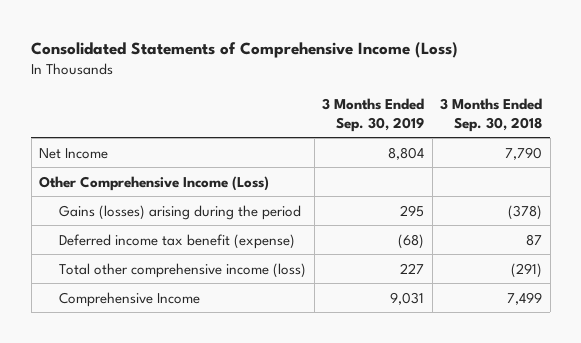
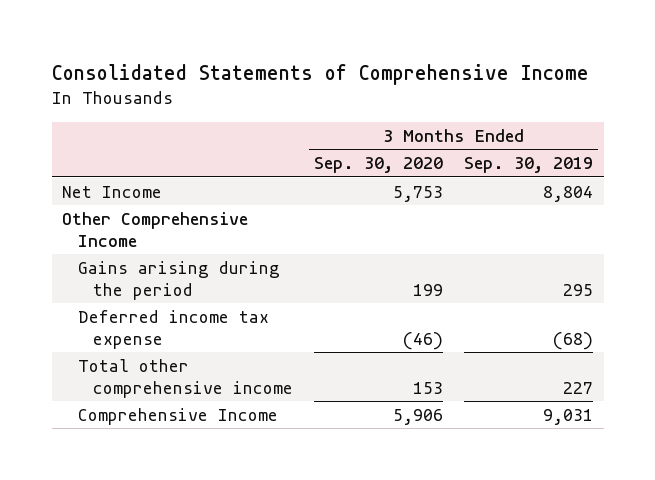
- Consolidated Statements of Comprehensive Income (Loss)
+ Consolidated Statements of Comprehensive Income
- | 3 Months Ended Sep. 30, 2019 | 3 Months Ended Sep. 30, 2018
+ | 3 Months Ended Sep. 30, 2020 | 3 Months Ended Sep. 30, 2019
- Other Comprehensive Income (Loss)
- Gains (losses) arising during the period | 295 | (378)
- Deferred income tax benefit (expense) | (68) | 87
- Total other comprehensive income (loss) | 227 | (291)
+ Other Comprehensive Income
+ Gains arising during the period | 199 | 295
+ Deferred income tax expense | (46) | (68)
+ Total other comprehensive income | 153 | 227

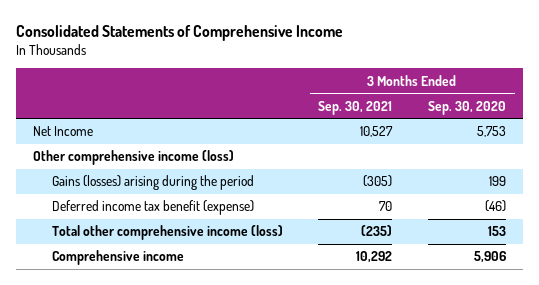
- | 3 Months Ended Sep. 30, 2020 | 3 Months Ended Sep. 30, 2019
+ | 3 Months Ended Sep. 30, 2021 | 3 Months Ended Sep. 30, 2020
- Other Comprehensive Income
- Gains arising during the period | 199 | 295
- Deferred income tax expense | (46) | (68)
- Total other comprehensive income | 153 | 227
- Comprehensive Income | 5,906 | 9,031
+ Other comprehensive income (loss)
+ Gains (losses) arising during the period | (305) | 199
+ Deferred income tax benefit (expense) | 70 | (46)
+ Total other comprehensive income (loss) | (235) | 153
+ Comprehensive income | 10,292 | 5,906

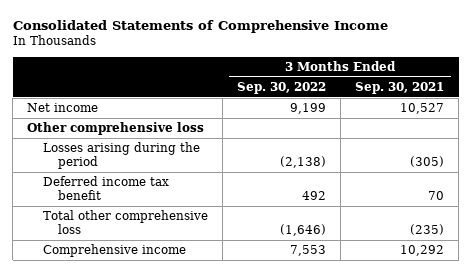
- | 3 Months Ended Sep. 30, 2021 | 3 Months Ended Sep. 30, 2020
+ | 3 Months Ended Sep. 30, 2022 | 3 Months Ended Sep. 30, 2021
- Net Income | 10,527 | 5,753
- Other comprehensive income (loss)
- Gains (losses) arising during the period | (305) | 199
- Deferred income tax benefit (expense) | 70 | (46)
- Total other comprehensive income (loss) | (235) | 153
+ Net income | 9,199 | 10,527
+ Other comprehensive loss
+ Losses arising during the period | (2,138) | (305)
+ Deferred income tax benefit | 492 | 70
+ Total other comprehensive loss | (1,646) | (235)

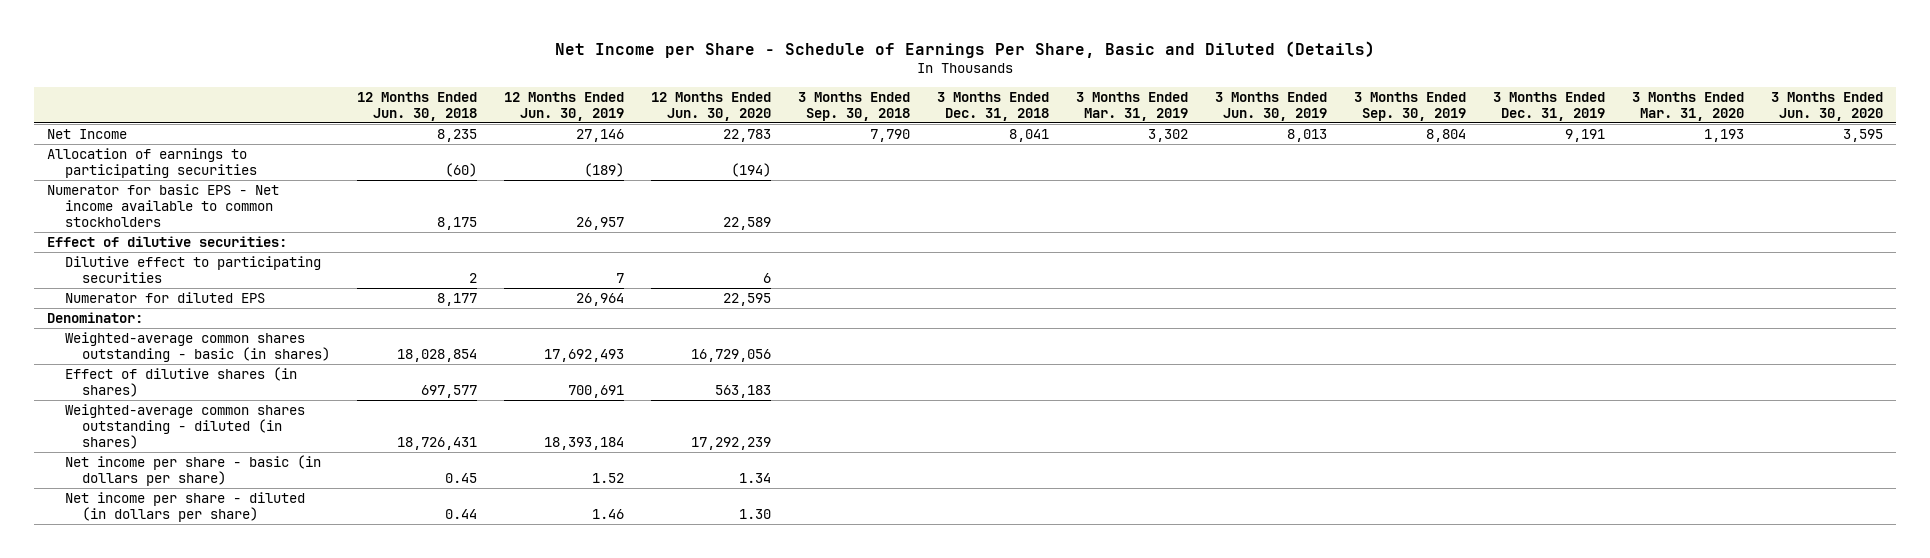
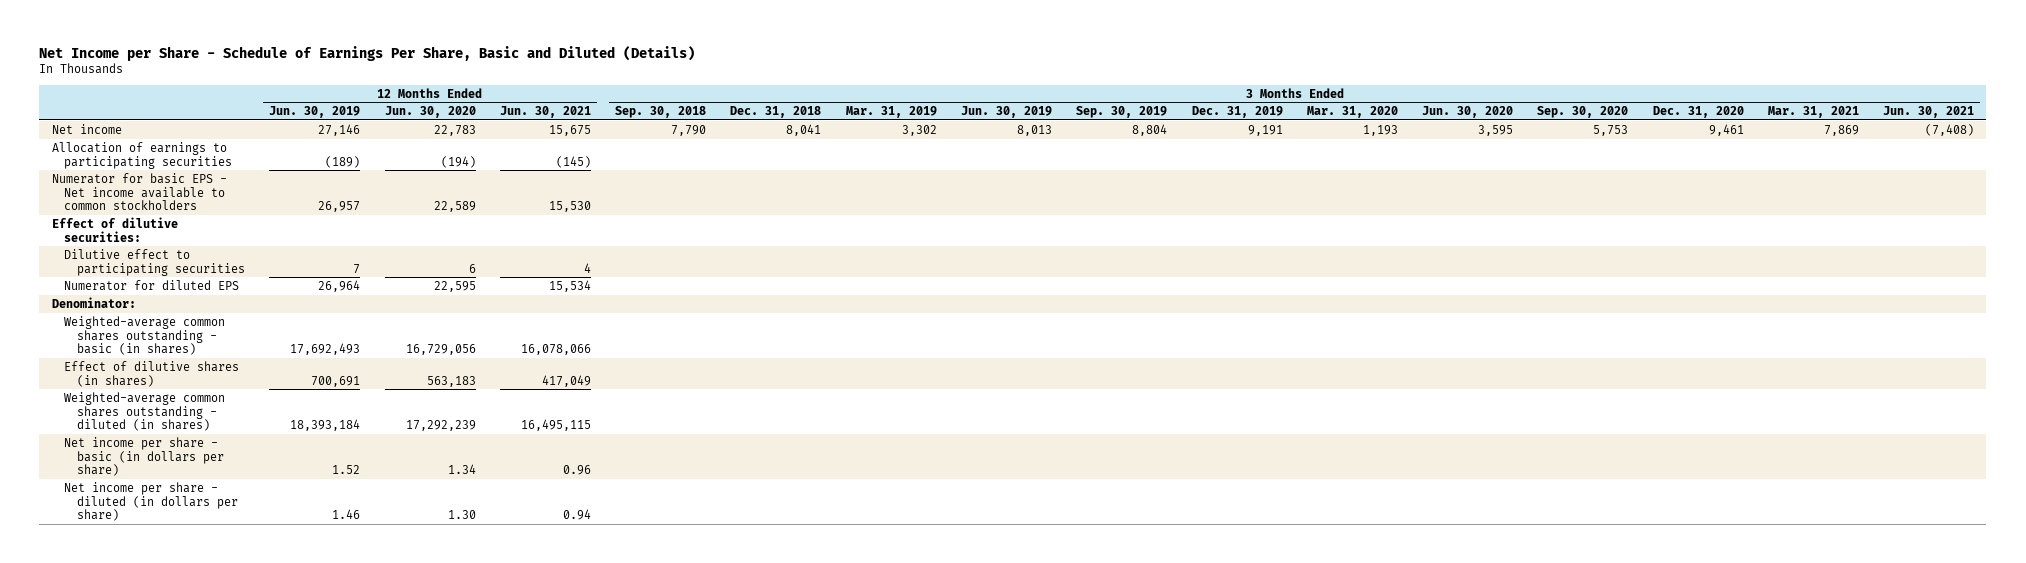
- | 12 Months Ended Jun. 30, 2018 | 12 Months Ended Jun. 30, 2019 | 12 Months Ended Jun. 30, 2020 | 3 Months Ended Sep. 30, 2018 | 3 Months Ended Dec. 31, 2018 | 3 Months Ended Mar. 31, 2019 | 3 Months Ended Jun. 30, 2019 | 3 Months Ended Sep. 30, 2019 | 3 Months Ended Dec. 31, 2019 | 3 Months Ended Mar. 31, 2020 | 3 Months Ended Jun. 30, 2020
+ | 12 Months Ended Jun. 30, 2019 | 12 Months Ended Jun. 30, 2020 | 12 Months Ended Jun. 30, 2021 | 3 Months Ended Sep. 30, 2018 | 3 Months Ended Dec. 31, 2018 | 3 Months Ended Mar. 31, 2019 | 3 Months Ended Jun. 30, 2019 | 3 Months Ended Sep. 30, 2019 | 3 Months Ended Dec. 31, 2019 | 3 Months Ended Mar. 31, 2020 | 3 Months Ended Jun. 30, 2020 | 3 Months Ended Sep. 30, 2020 | 3 Months Ended Dec. 31, 2020 | 3 Months Ended Mar. 31, 2021 | 3 Months Ended Jun. 30, 2021
- Net Income | 8,235 | 27,146 | 22,783 | 7,790 | 8,041 | 3,302 | 8,013 | 8,804 | 9,191 | 1,193 | 3,595
+ Net income | 27,146 | 22,783 | 15,675 | 7,790 | 8,041 | 3,302 | 8,013 | 8,804 | 9,191 | 1,193 | 3,595 | 5,753 | 9,461 | 7,869 | (7,408)

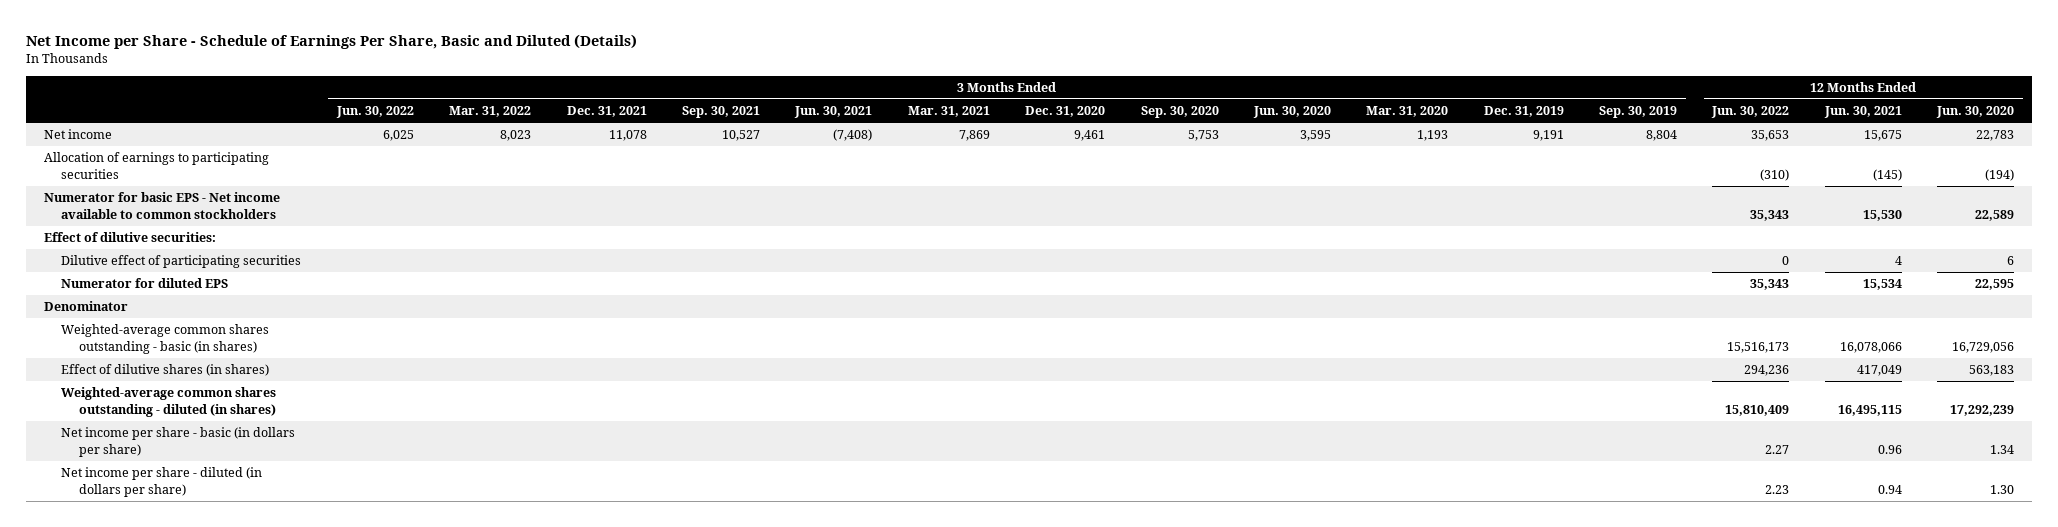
- | 12 Months Ended Jun. 30, 2019 | 12 Months Ended Jun. 30, 2020 | 12 Months Ended Jun. 30, 2021 | 3 Months Ended Sep. 30, 2018 | 3 Months Ended Dec. 31, 2018 | 3 Months Ended Mar. 31, 2019 | 3 Months Ended Jun. 30, 2019 | 3 Months Ended Sep. 30, 2019 | 3 Months Ended Dec. 31, 2019 | 3 Months Ended Mar. 31, 2020 | 3 Months Ended Jun. 30, 2020 | 3 Months Ended Sep. 30, 2020 | 3 Months Ended Dec. 31, 2020 | 3 Months Ended Mar. 31, 2021 | 3 Months Ended Jun. 30, 2021
+ | 3 Months Ended Jun. 30, 2022 | 3 Months Ended Mar. 31, 2022 | 3 Months Ended Dec. 31, 2021 | 3 Months Ended Sep. 30, 2021 | 3 Months Ended Jun. 30, 2021 | 3 Months Ended Mar. 31, 2021 | 3 Months Ended Dec. 31, 2020 | 3 Months Ended Sep. 30, 2020 | 3 Months Ended Jun. 30, 2020 | 3 Months Ended Mar. 31, 2020 | 3 Months Ended Dec. 31, 2019 | 3 Months Ended Sep. 30, 2019 | 12 Months Ended Jun. 30, 2022 | 12 Months Ended Jun. 30, 2021 | 12 Months Ended Jun. 30, 2020
- Dilutive effect to participating securities | 7 | 6 | 4 | | | | | | | | | | | |
+ Dilutive effect of participating securities | | | | | | | | | | | | | 0 | 4 | 6
- Denominator:
+ Denominator

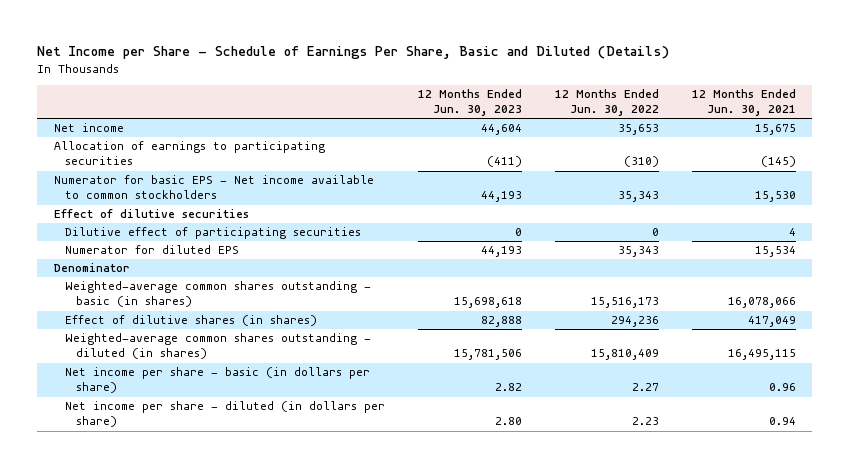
- | 3 Months Ended Jun. 30, 2022 | 3 Months Ended Mar. 31, 2022 | 3 Months Ended Dec. 31, 2021 | 3 Months Ended Sep. 30, 2021 | 3 Months Ended Jun. 30, 2021 | 3 Months Ended Mar. 31, 2021 | 3 Months Ended Dec. 31, 2020 | 3 Months Ended Sep. 30, 2020 | 3 Months Ended Jun. 30, 2020 | 3 Months Ended Mar. 31, 2020 | 3 Months Ended Dec. 31, 2019 | 3 Months Ended Sep. 30, 2019 | 12 Months Ended Jun. 30, 2022 | 12 Months Ended Jun. 30, 2021 | 12 Months Ended Jun. 30, 2020
+ | 12 Months Ended Jun. 30, 2023 | 12 Months Ended Jun. 30, 2022 | 12 Months Ended Jun. 30, 2021
- Effect of dilutive securities:
+ Effect of dilutive securities

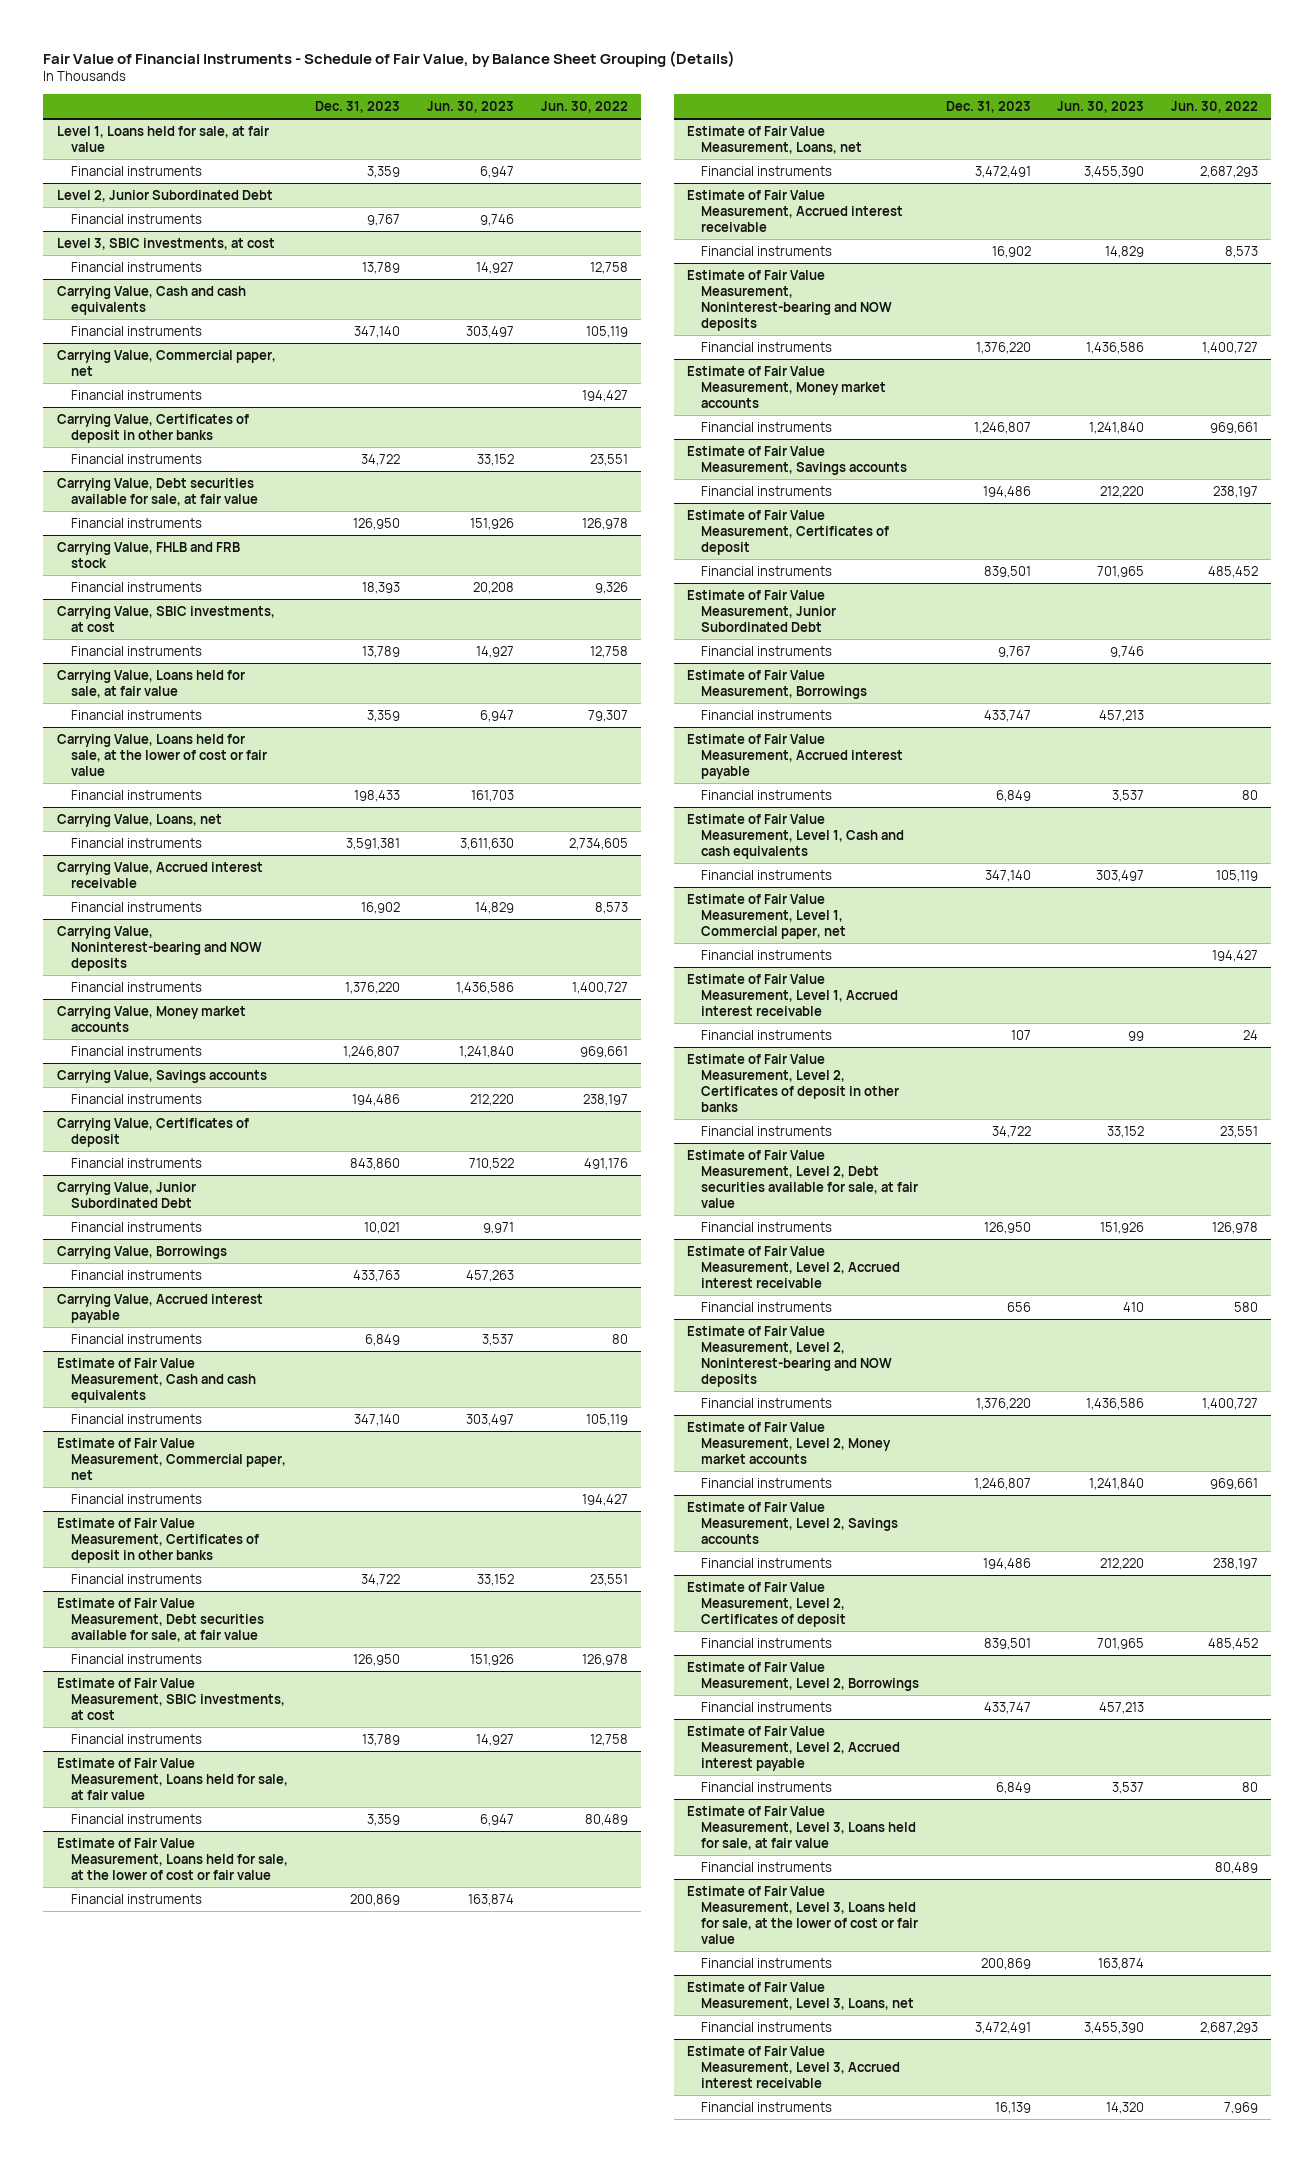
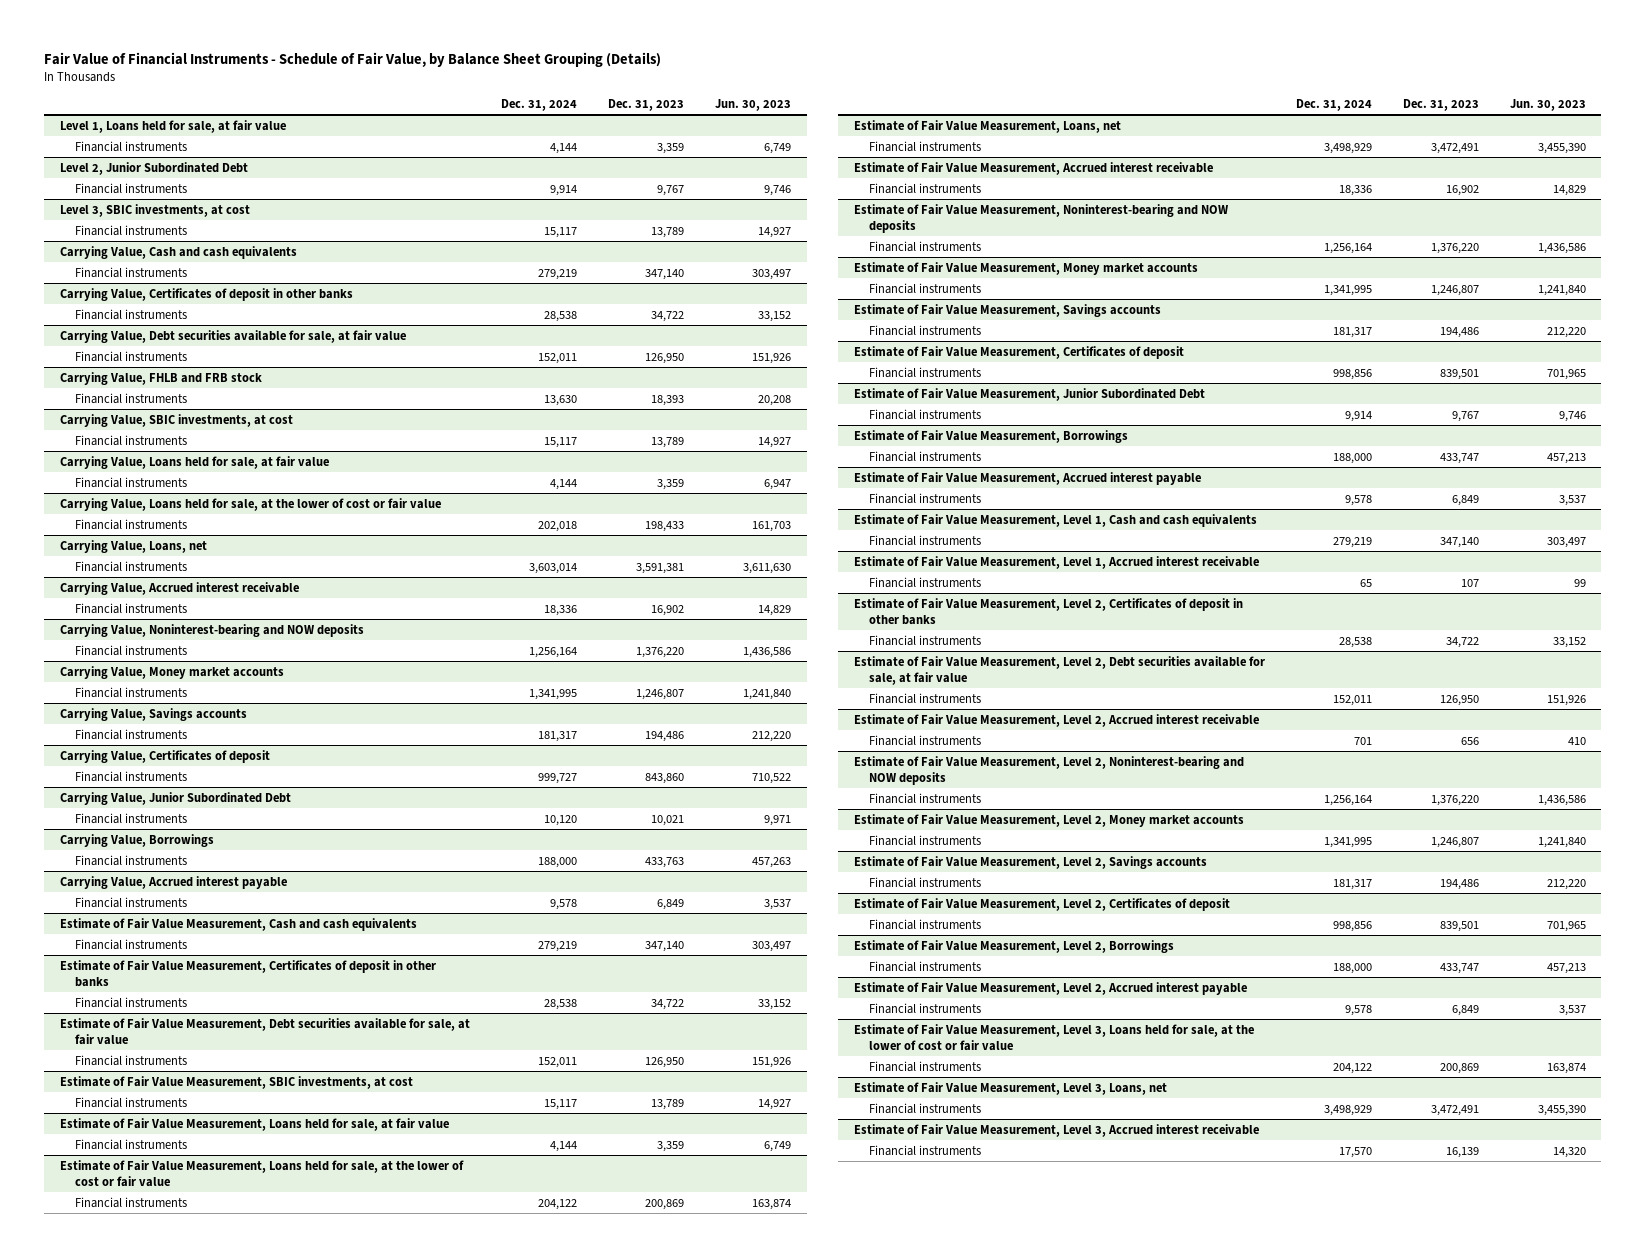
- | Dec. 31, 2023 | Jun. 30, 2023 | Jun. 30, 2022
+ | Dec. 31, 2024 | Dec. 31, 2023 | Jun. 30, 2023
@ Level 1, Loans held for sale, at fair value
- Financial instruments | 3,359 | 6,947 |
+ Financial instruments | 4,144 | 3,359 | 6,749
- Carrying Value, Commercial paper, net
- Financial instruments | | | 194,427
- Estimate of Fair Value Measurement, Commercial paper, net
- Financial instruments | | | 194,427
@ Estimate of Fair Value Measurement, Loans held for sale, at fair value
- Financial instruments | 3,359 | 6,947 | 80,489
+ Financial instruments | 4,144 | 3,359 | 6,749
- Estimate of Fair Value Measurement, Level 1, Commercial paper, net
- Financial instruments | | | 194,427
- Estimate of Fair Value Measurement, Level 3, Loans held for sale, at fair value
- Financial instruments | | | 80,489

